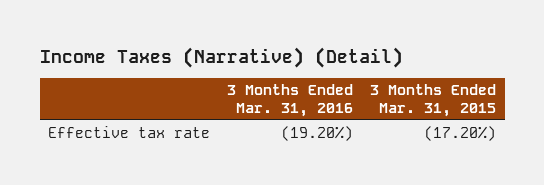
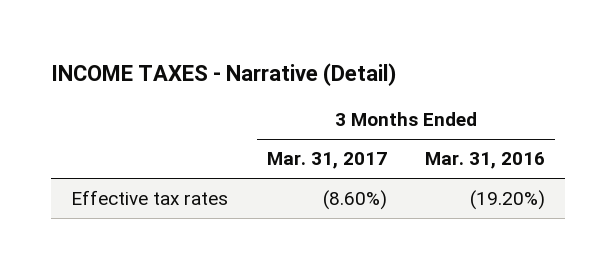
- Income Taxes (Narrative) (Detail)
+ INCOME TAXES - Narrative (Detail)
- | 3 Months Ended Mar. 31, 2016 | 3 Months Ended Mar. 31, 2015
+ | 3 Months Ended Mar. 31, 2017 | 3 Months Ended Mar. 31, 2016
- Effective tax rate | (19.20%) | (17.20%)
+ Effective tax rates | (8.60%) | (19.20%)

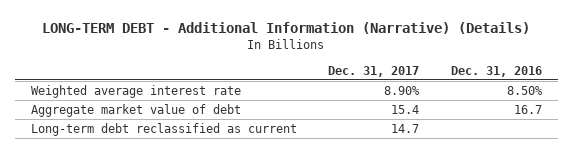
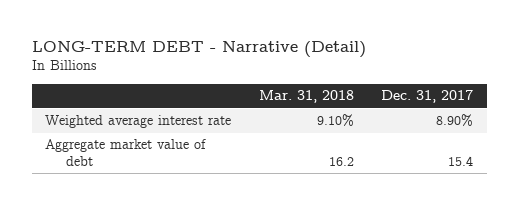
- LONG-TERM DEBT - Additional Information (Narrative) (Details)
+ LONG-TERM DEBT - Narrative (Detail)
- | Dec. 31, 2017 | Dec. 31, 2016
+ | Mar. 31, 2018 | Dec. 31, 2017
- Long-term debt reclassified as current | 14.7 |

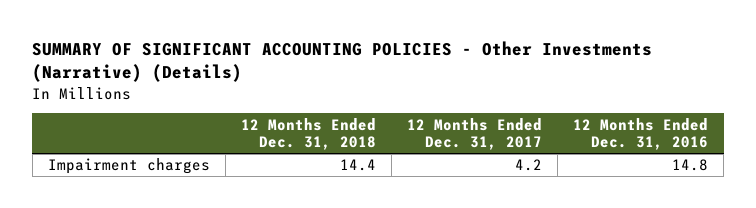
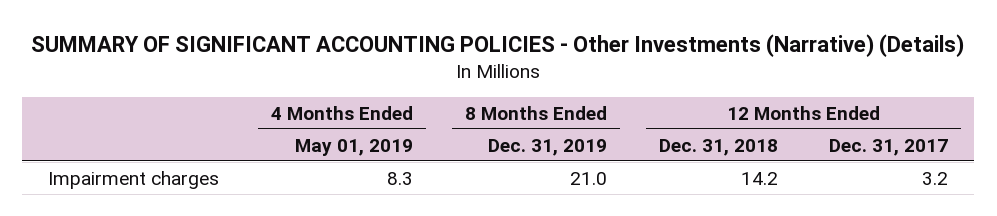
- | 12 Months Ended Dec. 31, 2018 | 12 Months Ended Dec. 31, 2017 | 12 Months Ended Dec. 31, 2016
+ | 4 Months Ended May 01, 2019 | 8 Months Ended Dec. 31, 2019 | 12 Months Ended Dec. 31, 2018 | 12 Months Ended Dec. 31, 2017
- Impairment charges | 14.4 | 4.2 | 14.8
+ Impairment charges | 8.3 | 21.0 | 14.2 | 3.2

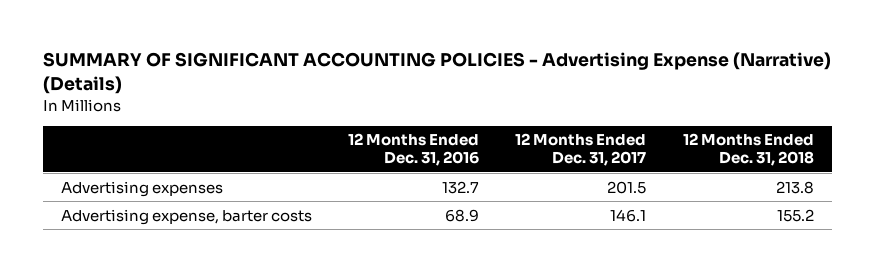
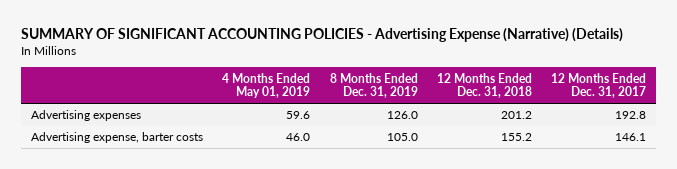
- | 12 Months Ended Dec. 31, 2016 | 12 Months Ended Dec. 31, 2017 | 12 Months Ended Dec. 31, 2018
+ | 4 Months Ended May 01, 2019 | 8 Months Ended Dec. 31, 2019 | 12 Months Ended Dec. 31, 2018 | 12 Months Ended Dec. 31, 2017
- Advertising expenses | 132.7 | 201.5 | 213.8
+ Advertising expenses | 59.6 | 126.0 | 201.2 | 192.8

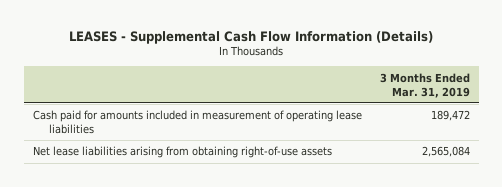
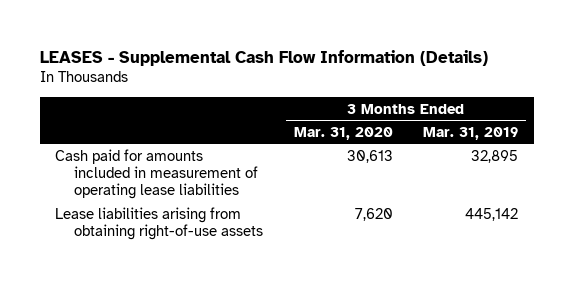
- | 3 Months Ended Mar. 31, 2019
+ | 3 Months Ended Mar. 31, 2020 | 3 Months Ended Mar. 31, 2019
- Cash paid for amounts included in measurement of operating lease liabilities | 189,472
- Net lease liabilities arising from obtaining right-of-use assets | 2,565,084
+ Cash paid for amounts included in measurement of operating lease liabilities | 30,613 | 32,895
+ Lease liabilities arising from obtaining right-of-use assets | 7,620 | 445,142

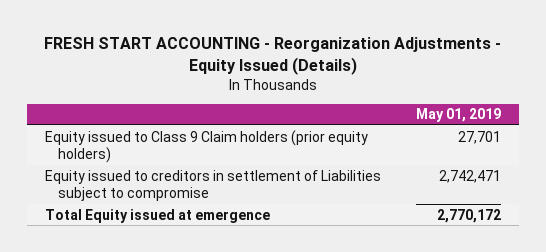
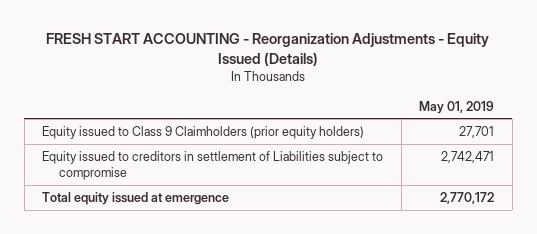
- Equity issued to Class 9 Claim holders (prior equity holders) | 27,701
+ Equity issued to Class 9 Claimholders (prior equity holders) | 27,701
- Total Equity issued at emergence | 2,770,172
+ Total equity issued at emergence | 2,770,172

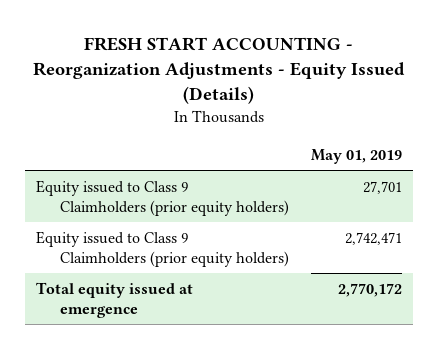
- Equity issued to creditors in settlement of Liabilities subject to compromise | 2,742,471
+ Equity issued to Class 9 Claimholders (prior equity holders) | 2,742,471

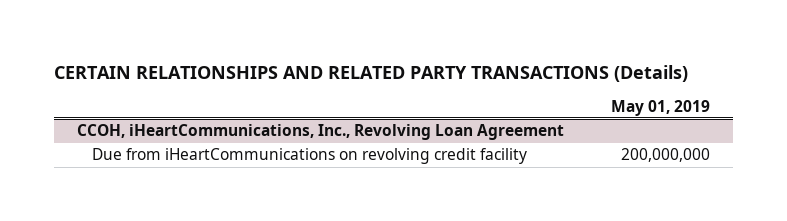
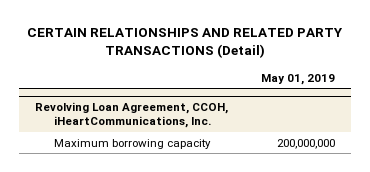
- CERTAIN RELATIONSHIPS AND RELATED PARTY TRANSACTIONS (Details)
+ CERTAIN RELATIONSHIPS AND RELATED PARTY TRANSACTIONS (Detail)
- CCOH, iHeartCommunications, Inc., Revolving Loan Agreement
- Due from iHeartCommunications on revolving credit facility | 200,000,000
+ Revolving Loan Agreement, CCOH, iHeartCommunications, Inc.
+ Maximum borrowing capacity | 200,000,000

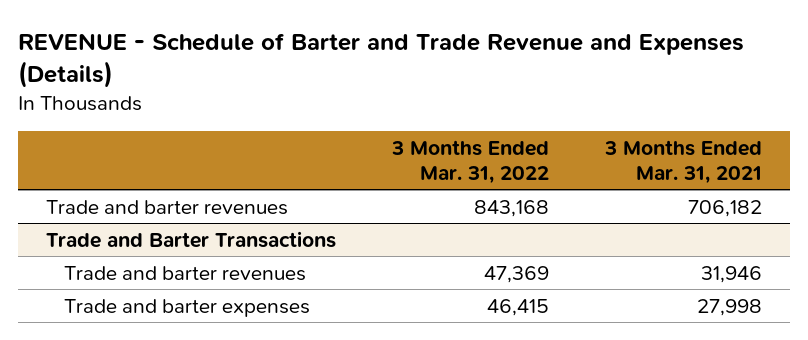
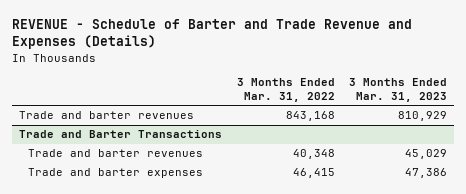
- | 3 Months Ended Mar. 31, 2022 | 3 Months Ended Mar. 31, 2021
+ | 3 Months Ended Mar. 31, 2022 | 3 Months Ended Mar. 31, 2023
@ Trade and Barter Transactions
- Trade and barter revenues | 47,369 | 31,946
+ Trade and barter revenues | 40,348 | 45,029

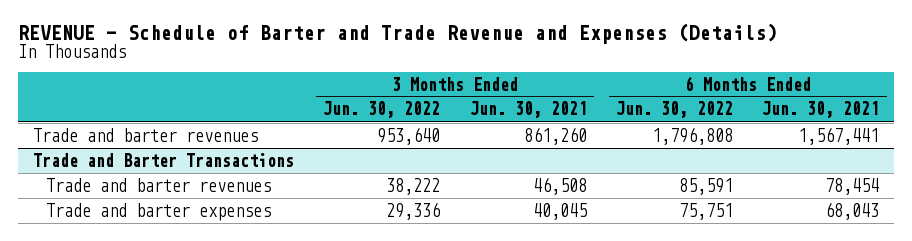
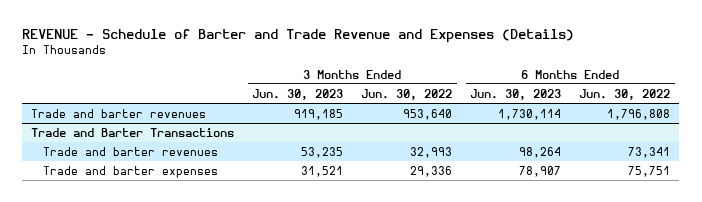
- | 3 Months Ended Jun. 30, 2022 | 3 Months Ended Jun. 30, 2021 | 6 Months Ended Jun. 30, 2022 | 6 Months Ended Jun. 30, 2021
+ | 3 Months Ended Jun. 30, 2023 | 3 Months Ended Jun. 30, 2022 | 6 Months Ended Jun. 30, 2023 | 6 Months Ended Jun. 30, 2022
@ Trade and Barter Transactions
- Trade and barter revenues | 38,222 | 46,508 | 85,591 | 78,454
+ Trade and barter revenues | 53,235 | 32,993 | 98,264 | 73,341

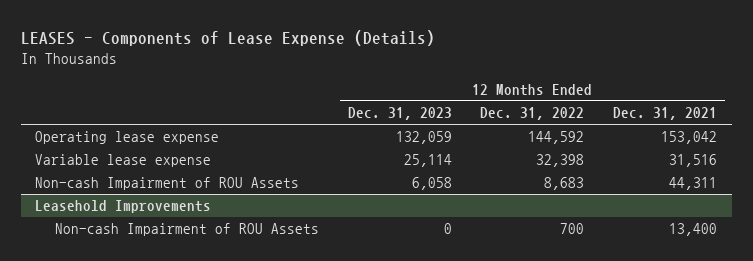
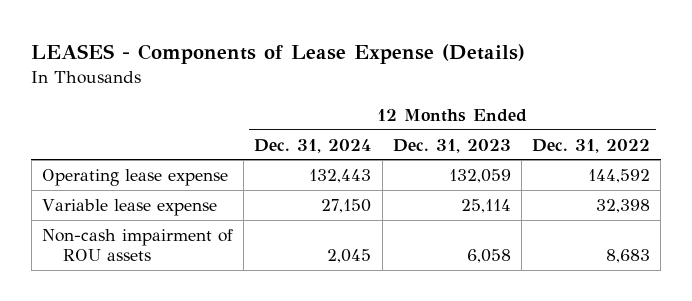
- | 12 Months Ended Dec. 31, 2023 | 12 Months Ended Dec. 31, 2022 | 12 Months Ended Dec. 31, 2021
+ | 12 Months Ended Dec. 31, 2024 | 12 Months Ended Dec. 31, 2023 | 12 Months Ended Dec. 31, 2022
- Non-cash Impairment of ROU Assets | 6,058 | 8,683 | 44,311
- Leasehold Improvements
- Non-cash Impairment of ROU Assets | 0 | 700 | 13,400
+ Non-cash impairment of ROU assets | 2,045 | 6,058 | 8,683

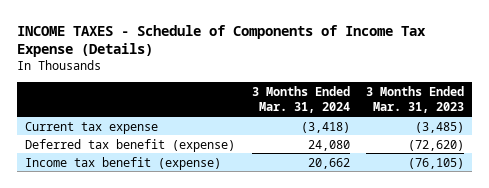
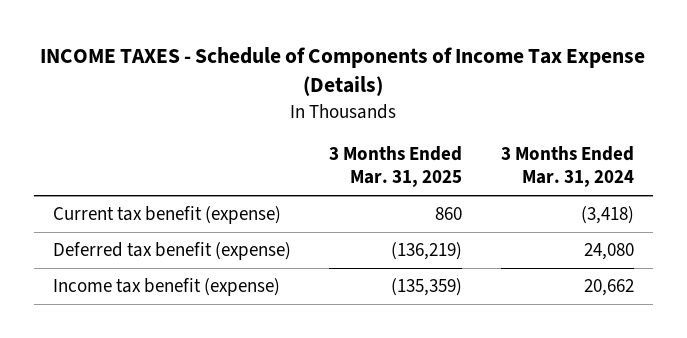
- | 3 Months Ended Mar. 31, 2024 | 3 Months Ended Mar. 31, 2023
+ | 3 Months Ended Mar. 31, 2025 | 3 Months Ended Mar. 31, 2024
- Current tax expense | (3,418) | (3,485)
+ Current tax benefit (expense) | 860 | (3,418)

